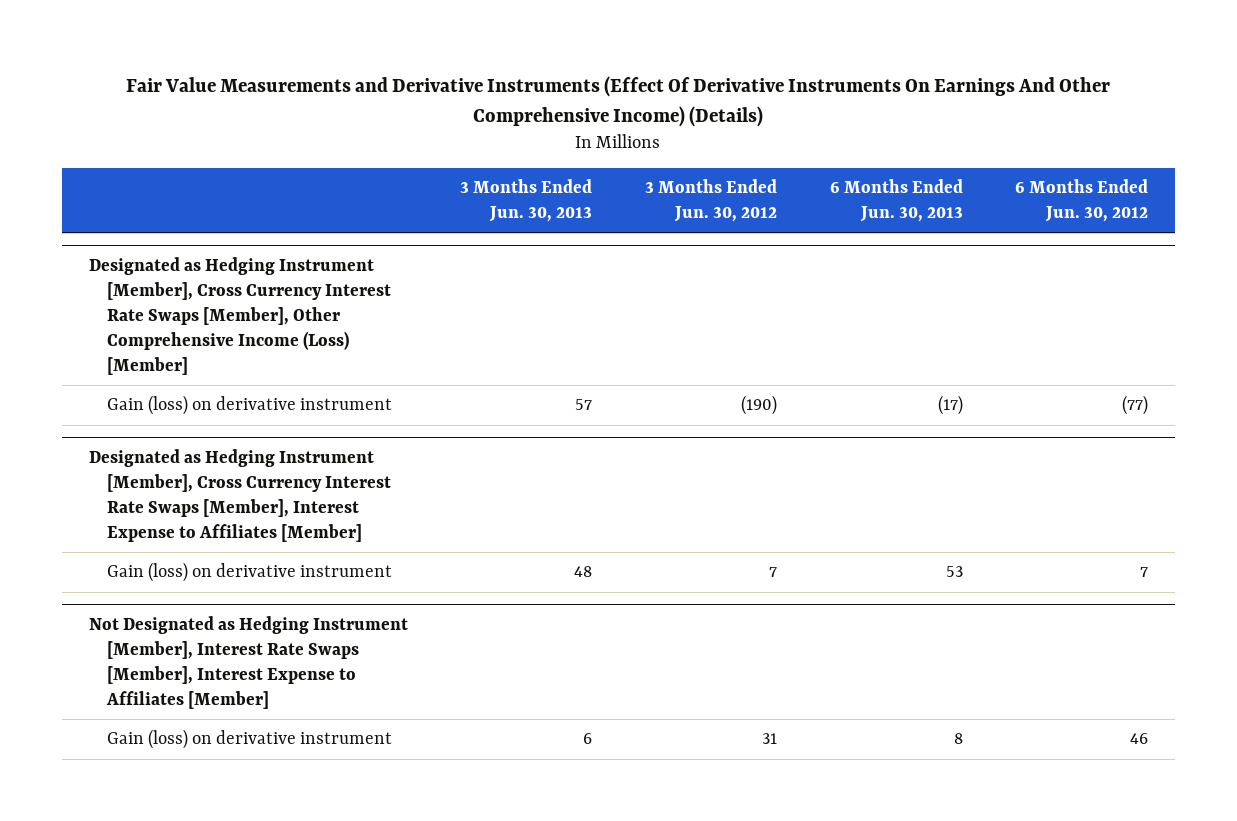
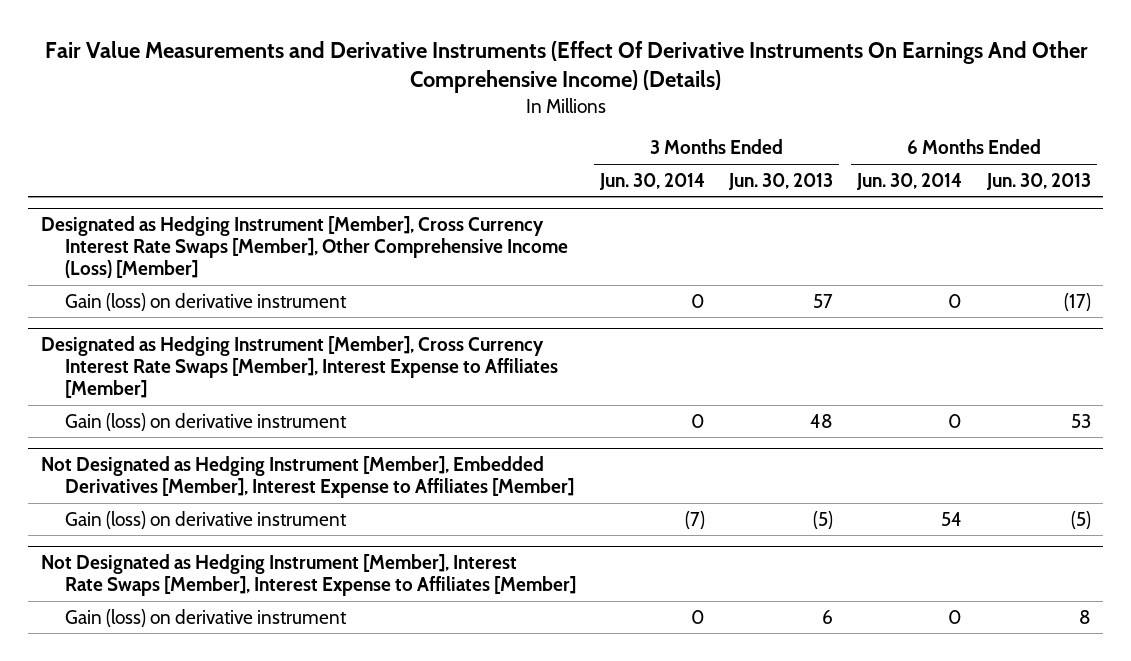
- | 3 Months Ended Jun. 30, 2013 | 3 Months Ended Jun. 30, 2012 | 6 Months Ended Jun. 30, 2013 | 6 Months Ended Jun. 30, 2012
+ | 3 Months Ended Jun. 30, 2014 | 3 Months Ended Jun. 30, 2013 | 6 Months Ended Jun. 30, 2014 | 6 Months Ended Jun. 30, 2013
+ Not Designated as Hedging Instrument [Member], Embedded Derivatives [Member], Interest Expense to Affiliates [Member]
+ Gain (loss) on derivative instrument | (7) | (5) | 54 | (5)

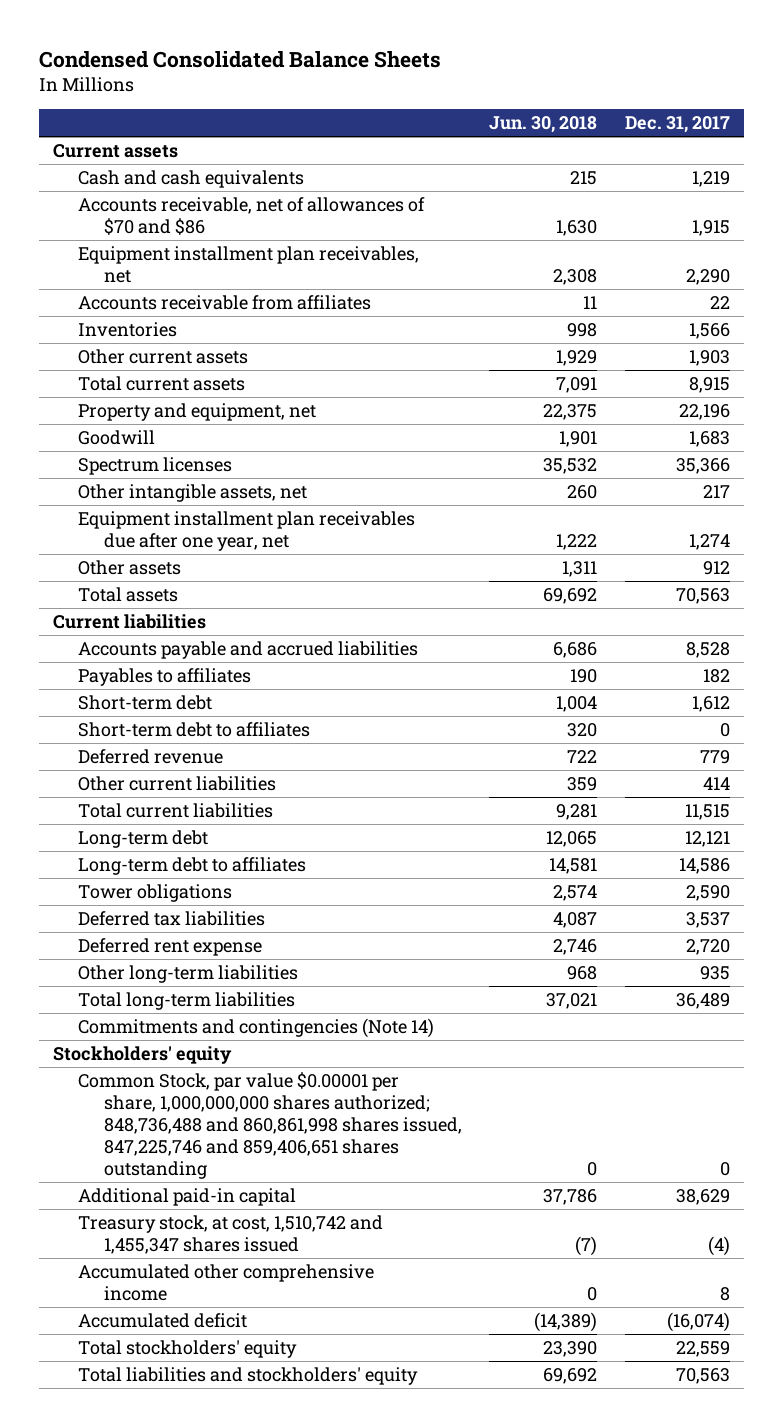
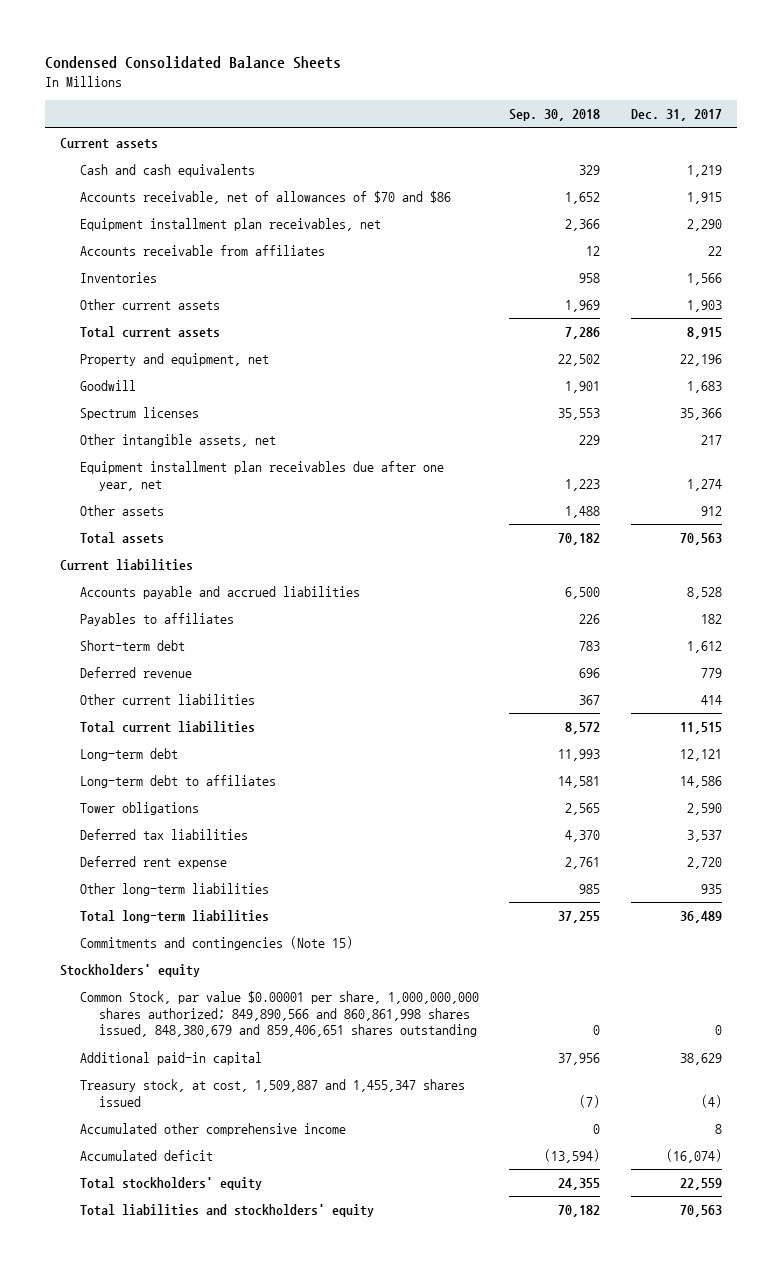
- | Jun. 30, 2018 | Dec. 31, 2017
+ | Sep. 30, 2018 | Dec. 31, 2017
- Short-term debt to affiliates | 320 | 0
- Commitments and contingencies (Note 14)
+ Commitments and contingencies (Note 15)
- Common Stock, par value $0.00001 per share, 1,000,000,000 shares authorized; 848,736,488 and 860,861,998 shares issued, 847,225,746 and 859,406,651 shares outstanding | 0 | 0
+ Common Stock, par value $0.00001 per share, 1,000,000,000 shares authorized; 849,890,566 and 860,861,998 shares issued, 848,380,679 and 859,406,651 shares outstanding | 0 | 0
- Treasury stock, at cost, 1,510,742 and 1,455,347 shares issued | (7) | (4)
+ Treasury stock, at cost, 1,509,887 and 1,455,347 shares issued | (7) | (4)

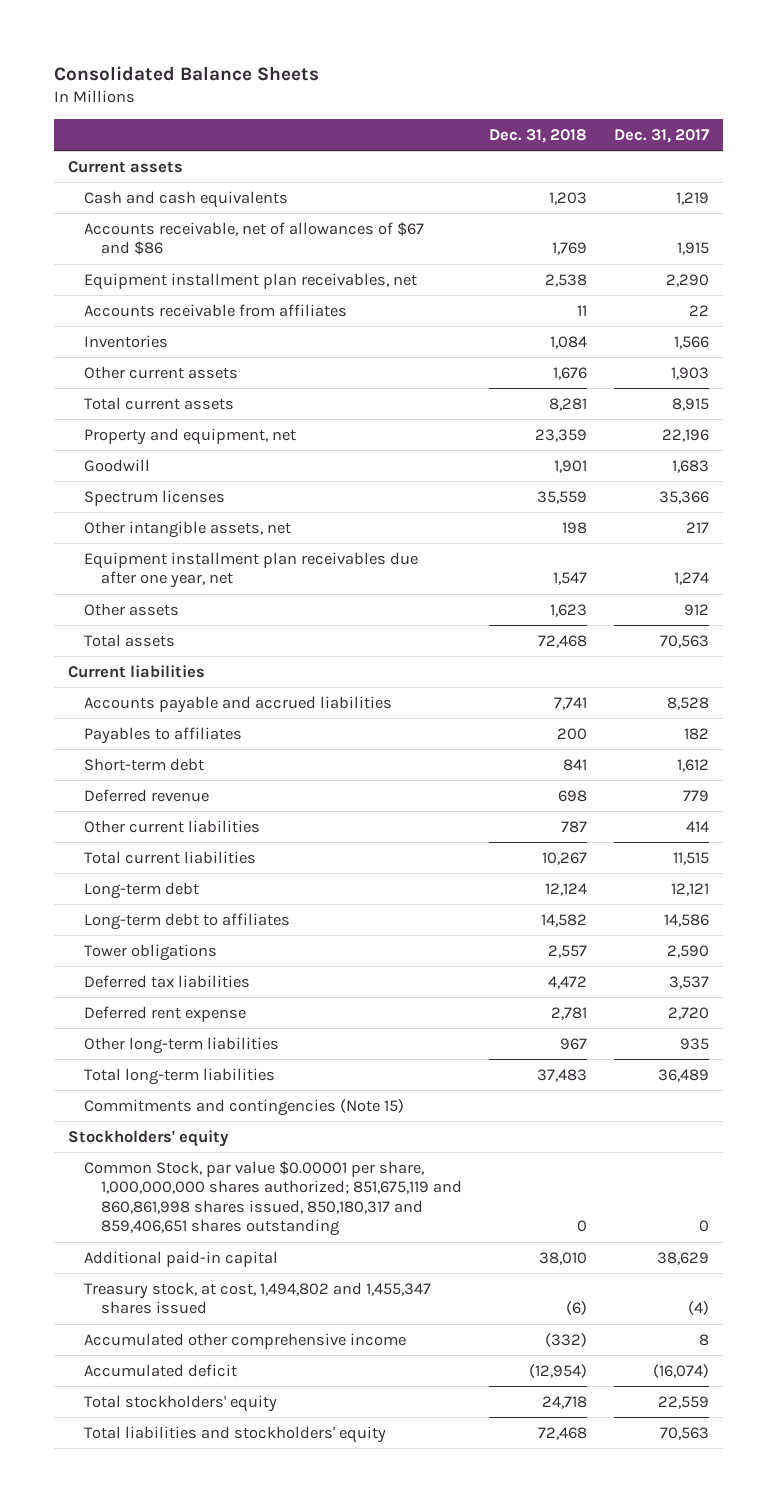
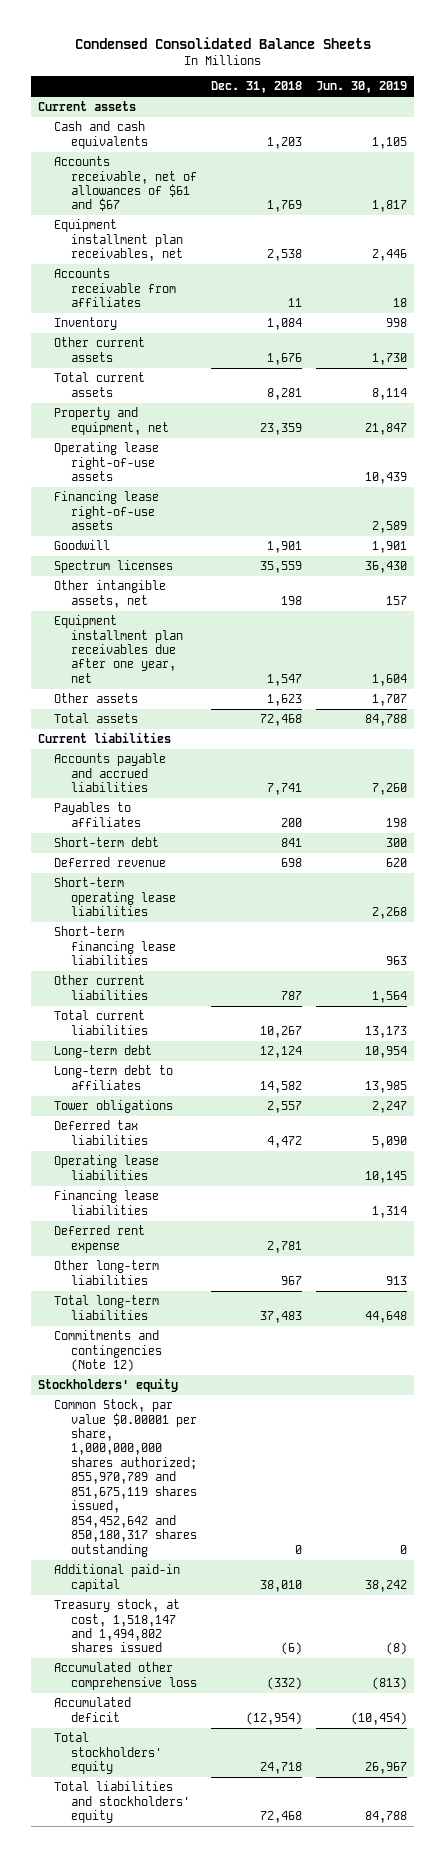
- Consolidated Balance Sheets
+ Condensed Consolidated Balance Sheets
- | Dec. 31, 2018 | Dec. 31, 2017
+ | Dec. 31, 2018 | Jun. 30, 2019
- Accounts receivable, net of allowances of $67 and $86 | 1,769 | 1,915
+ Accounts receivable, net of allowances of $61 and $67 | 1,769 | 1,817
- Inventories | 1,084 | 1,566
+ Inventory | 1,084 | 998
+ Operating lease right-of-use assets | | 10,439
+ Financing lease right-of-use assets | | 2,589
+ Short-term operating lease liabilities | | 2,268
+ Short-term financing lease liabilities | | 963
+ Operating lease liabilities | | 10,145
+ Financing lease liabilities | | 1,314
- Commitments and contingencies (Note 15)
+ Commitments and contingencies (Note 12)
- Common Stock, par value $0.00001 per share, 1,000,000,000 shares authorized; 851,675,119 and 860,861,998 shares issued, 850,180,317 and 859,406,651 shares outstanding | 0 | 0
+ Common Stock, par value $0.00001 per share, 1,000,000,000 shares authorized; 855,970,789 and 851,675,119 shares issued, 854,452,642 and 850,180,317 shares outstanding | 0 | 0
- Treasury stock, at cost, 1,494,802 and 1,455,347 shares issued | (6) | (4)
- Accumulated other comprehensive income | (332) | 8
+ Treasury stock, at cost, 1,518,147 and 1,494,802 shares issued | (6) | (8)
+ Accumulated other comprehensive loss | (332) | (813)

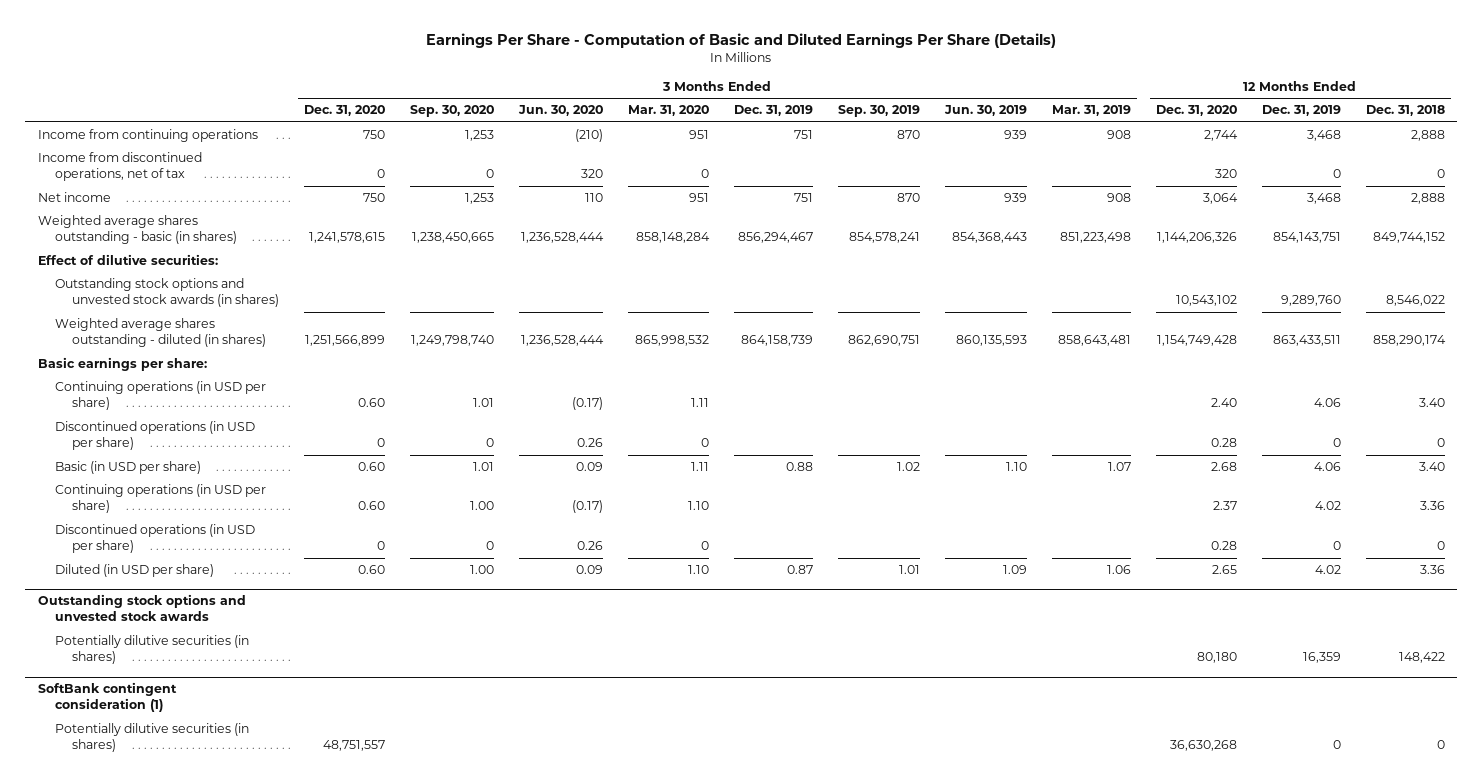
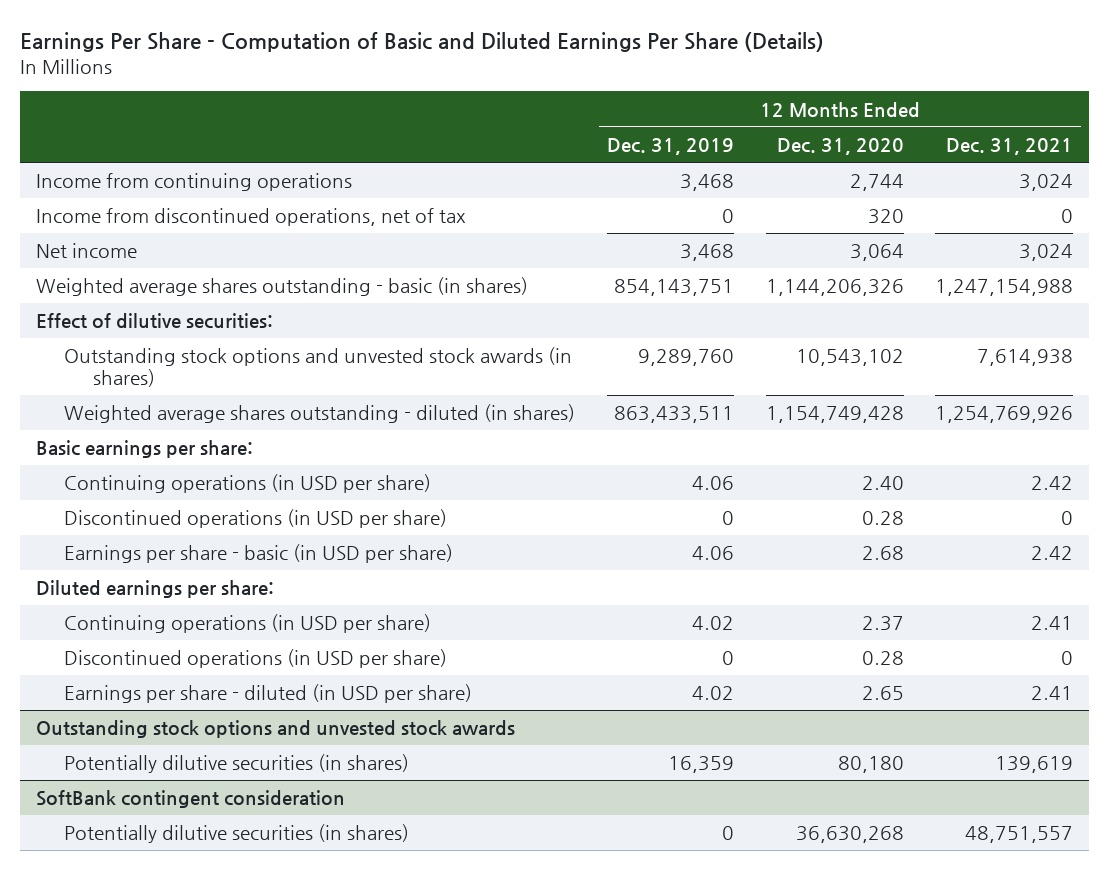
- | 3 Months Ended Dec. 31, 2020 | 3 Months Ended Sep. 30, 2020 | 3 Months Ended Jun. 30, 2020 | 3 Months Ended Mar. 31, 2020 | 3 Months Ended Dec. 31, 2019 | 3 Months Ended Sep. 30, 2019 | 3 Months Ended Jun. 30, 2019 | 3 Months Ended Mar. 31, 2019 | 12 Months Ended Dec. 31, 2020 | 12 Months Ended Dec. 31, 2019 | 12 Months Ended Dec. 31, 2018
+ | 12 Months Ended Dec. 31, 2019 | 12 Months Ended Dec. 31, 2020 | 12 Months Ended Dec. 31, 2021
- Basic (in USD per share) | 0.60 | 1.01 | 0.09 | 1.11 | 0.88 | 1.02 | 1.10 | 1.07 | 2.68 | 4.06 | 3.40
+ Earnings per share - basic (in USD per share) | 4.06 | 2.68 | 2.42
+ Diluted earnings per share:
- Diluted (in USD per share) | 0.60 | 1.00 | 0.09 | 1.10 | 0.87 | 1.01 | 1.09 | 1.06 | 2.65 | 4.02 | 3.36
+ Earnings per share - diluted (in USD per share) | 4.02 | 2.65 | 2.41
- SoftBank contingent consideration (1)
+ SoftBank contingent consideration

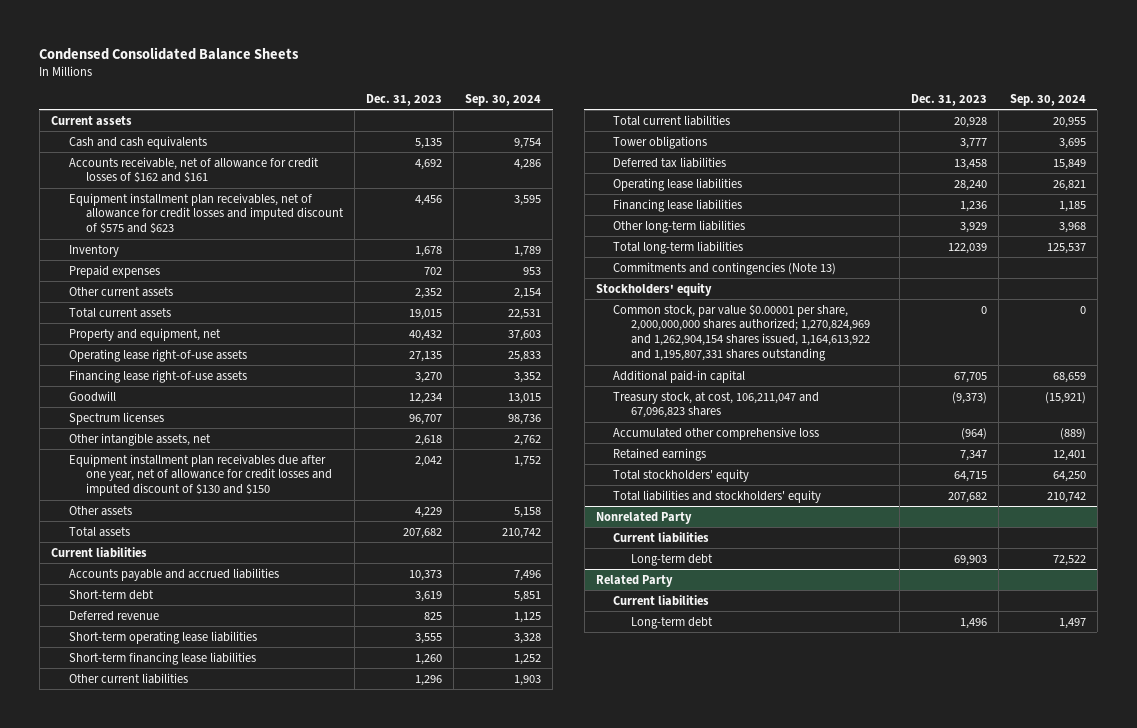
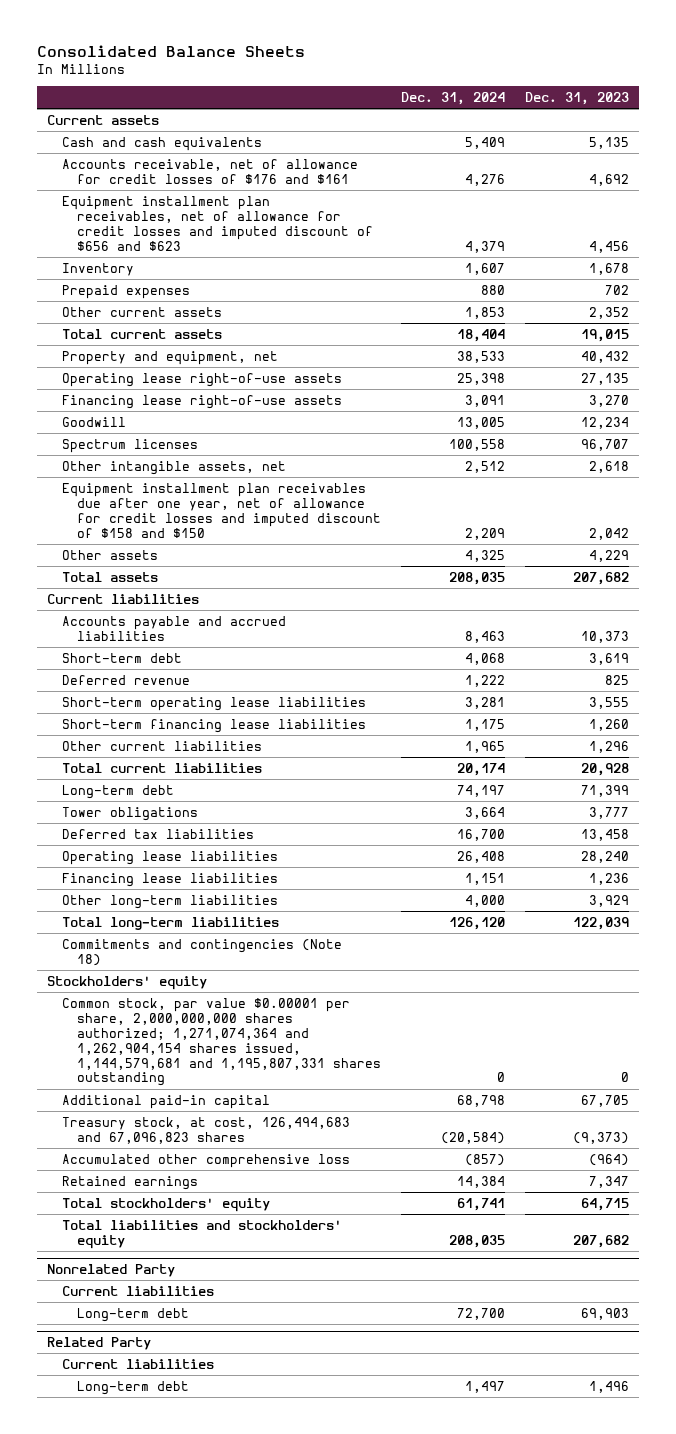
- Condensed Consolidated Balance Sheets
+ Consolidated Balance Sheets
- | Dec. 31, 2023 | Sep. 30, 2024
+ | Dec. 31, 2024 | Dec. 31, 2023
- Accounts receivable, net of allowance for credit losses of $162 and $161 | 4,692 | 4,286
- Equipment installment plan receivables, net of allowance for credit losses and imputed discount of $575 and $623 | 4,456 | 3,595
+ Accounts receivable, net of allowance for credit losses of $176 and $161 | 4,276 | 4,692
+ Equipment installment plan receivables, net of allowance for credit losses and imputed discount of $656 and $623 | 4,379 | 4,456
- Equipment installment plan receivables due after one year, net of allowance for credit losses and imputed discount of $130 and $150 | 2,042 | 1,752
+ Equipment installment plan receivables due after one year, net of allowance for credit losses and imputed discount of $158 and $150 | 2,209 | 2,042
+ Long-term debt | 74,197 | 71,399
- Commitments and contingencies (Note 13)
+ Commitments and contingencies (Note 18)
- Common stock, par value $0.00001 per share, 2,000,000,000 shares authorized; 1,270,824,969 and 1,262,904,154 shares issued, 1,164,613,922 and 1,195,807,331 shares outstanding | 0 | 0
+ Common stock, par value $0.00001 per share, 2,000,000,000 shares authorized; 1,271,074,364 and 1,262,904,154 shares issued, 1,144,579,681 and 1,195,807,331 shares outstanding | 0 | 0
- Treasury stock, at cost, 106,211,047 and 67,096,823 shares | (9,373) | (15,921)
+ Treasury stock, at cost, 126,494,683 and 67,096,823 shares | (20,584) | (9,373)

